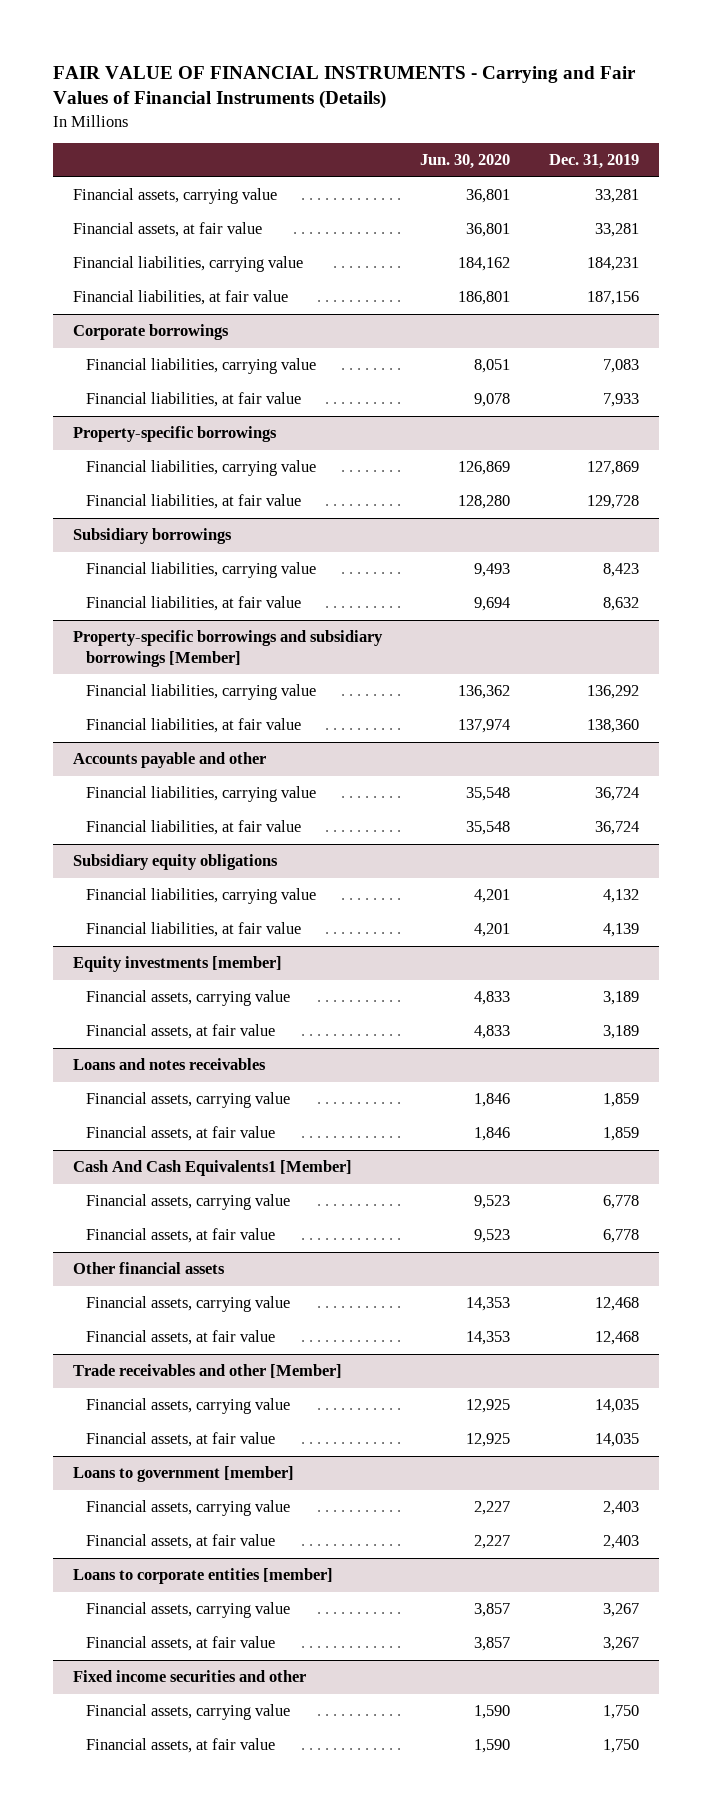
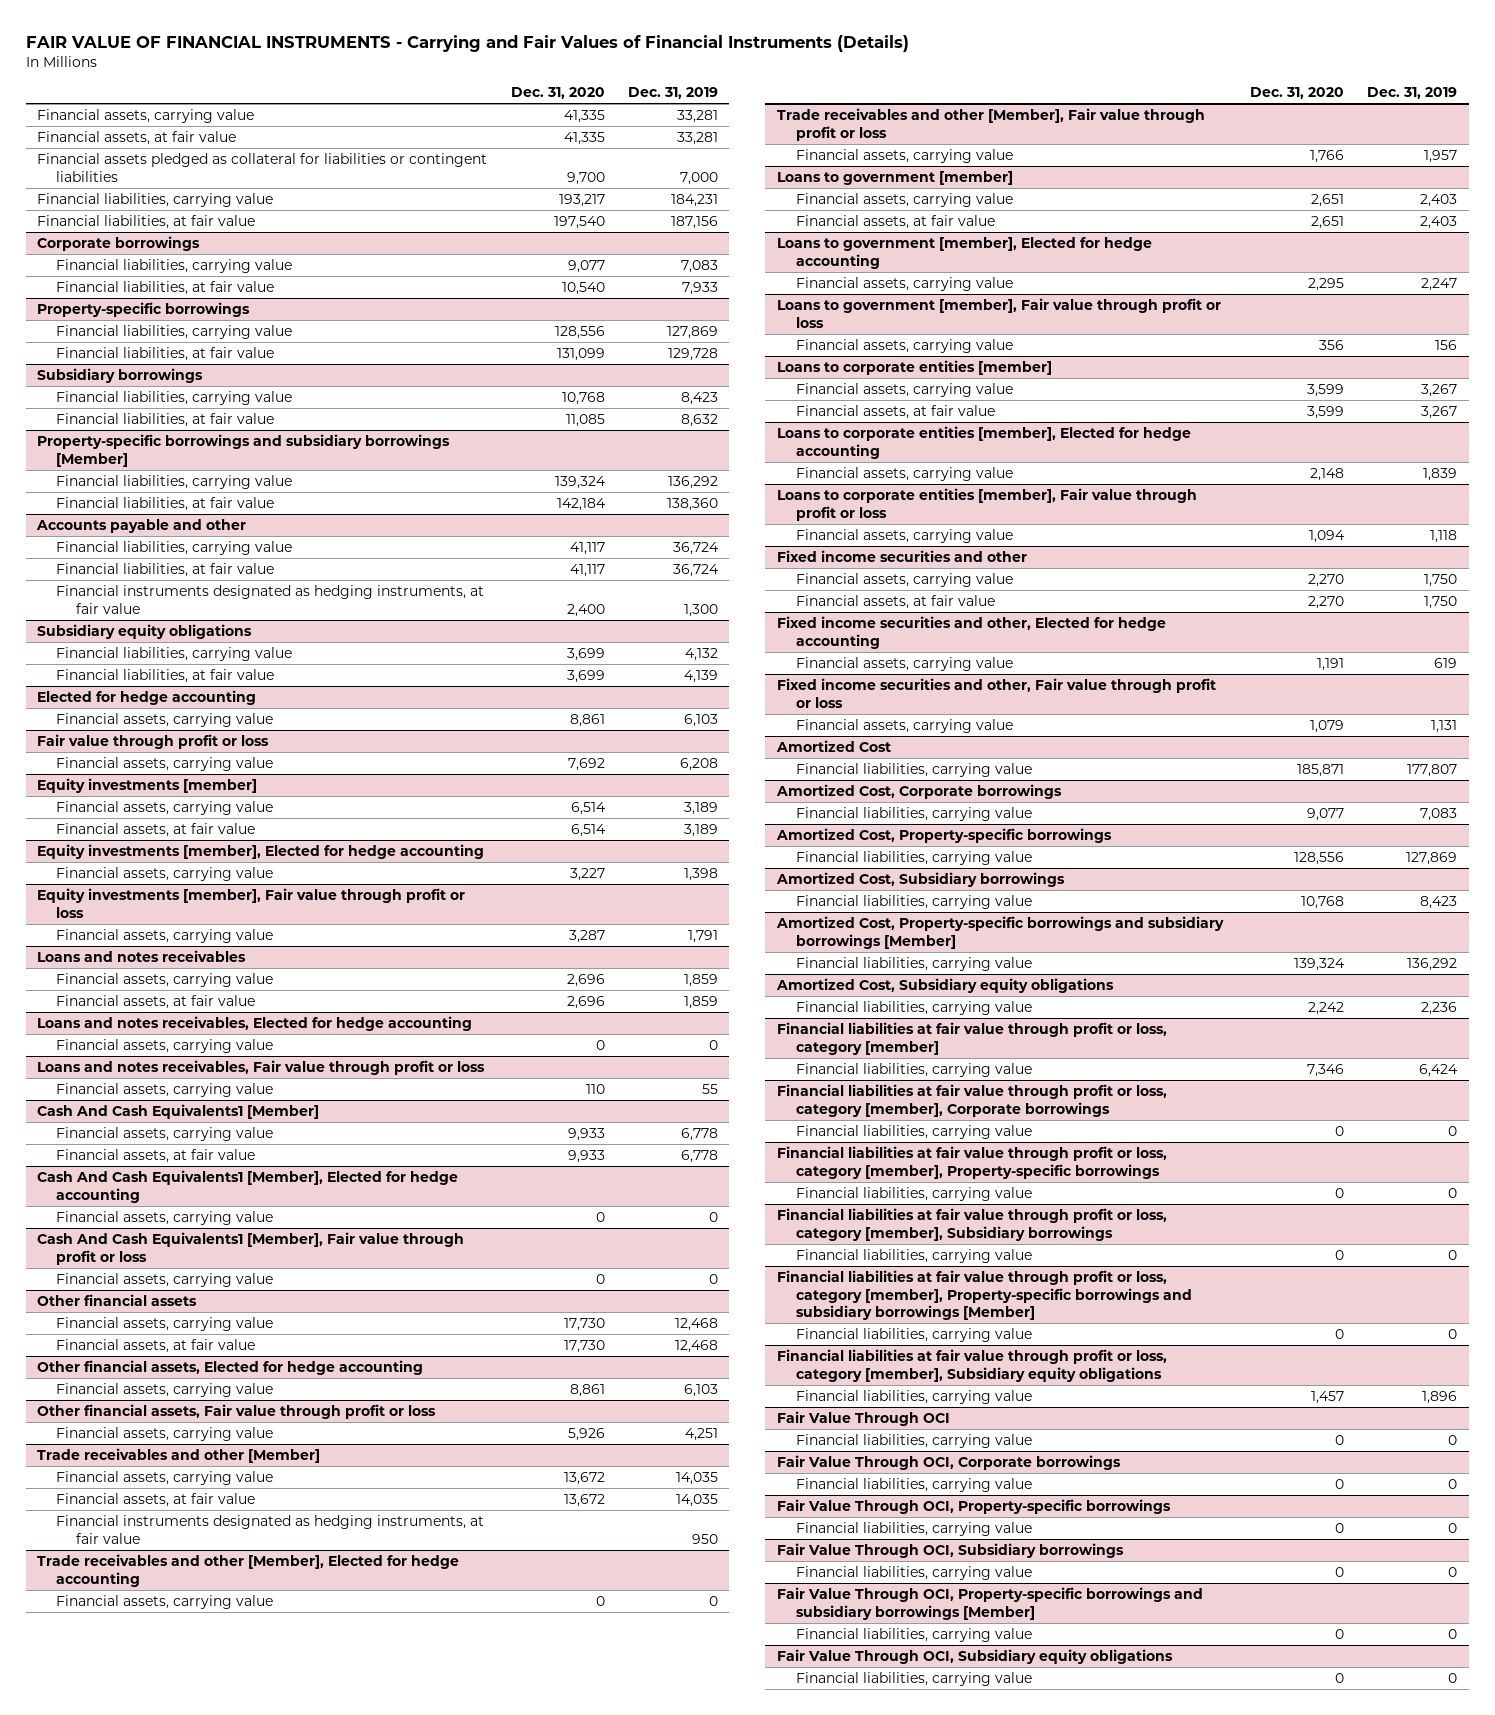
- | Jun. 30, 2020 | Dec. 31, 2019
+ | Dec. 31, 2020 | Dec. 31, 2019
+ Financial assets pledged as collateral for liabilities or contingent liabilities | 9,700 | 7,000
@ Accounts payable and other
+ Financial instruments designated as hedging instruments, at fair value | 2,400 | 1,300
+ Elected for hedge accounting
+ Financial assets, carrying value | 8,861 | 6,103
+ Fair value through profit or loss
+ Financial assets, carrying value | 7,692 | 6,208
+ Equity investments [member], Elected for hedge accounting
+ Financial assets, carrying value | 3,227 | 1,398
+ Equity investments [member], Fair value through profit or loss
+ Financial assets, carrying value | 3,287 | 1,791
+ Loans and notes receivables, Elected for hedge accounting
+ Financial assets, carrying value | 0 | 0
+ Loans and notes receivables, Fair value through profit or loss
+ Financial assets, carrying value | 110 | 55
+ Cash And Cash Equivalents1 [Member], Elected for hedge accounting
+ Financial assets, carrying value | 0 | 0
+ Cash And Cash Equivalents1 [Member], Fair value through profit or loss
+ Financial assets, carrying value | 0 | 0
+ Other financial assets, Elected for hedge accounting
+ Financial assets, carrying value | 8,861 | 6,103
+ Other financial assets, Fair value through profit or loss
+ Financial assets, carrying value | 5,926 | 4,251
@ Trade receivables and other [Member]
+ Financial instruments designated as hedging instruments, at fair value | | 950
+ Trade receivables and other [Member], Elected for hedge accounting
+ Financial assets, carrying value | 0 | 0
+ Trade receivables and other [Member], Fair value through profit or loss
+ Financial assets, carrying value | 1,766 | 1,957
+ Loans to government [member], Elected for hedge accounting
+ Financial assets, carrying value | 2,295 | 2,247
+ Loans to government [member], Fair value through profit or loss
+ Financial assets, carrying value | 356 | 156
+ Loans to corporate entities [member], Elected for hedge accounting
+ Financial assets, carrying value | 2,148 | 1,839
+ Loans to corporate entities [member], Fair value through profit or loss
+ Financial assets, carrying value | 1,094 | 1,118
+ Fixed income securities and other, Elected for hedge accounting
+ Financial assets, carrying value | 1,191 | 619
+ Fixed income securities and other, Fair value through profit or loss
+ Financial assets, carrying value | 1,079 | 1,131
+ Amortized Cost
+ Financial liabilities, carrying value | 185,871 | 177,807
+ Amortized Cost, Corporate borrowings
+ Financial liabilities, carrying value | 9,077 | 7,083
+ Amortized Cost, Property-specific borrowings
+ Financial liabilities, carrying value | 128,556 | 127,869
+ Amortized Cost, Subsidiary borrowings
+ Financial liabilities, carrying value | 10,768 | 8,423
+ Amortized Cost, Property-specific borrowings and subsidiary borrowings [Member]
+ Financial liabilities, carrying value | 139,324 | 136,292
+ Amortized Cost, Subsidiary equity obligations
+ Financial liabilities, carrying value | 2,242 | 2,236
+ Financial liabilities at fair value through profit or loss, category [member]
+ Financial liabilities, carrying value | 7,346 | 6,424
+ Financial liabilities at fair value through profit or loss, category [member], Corporate borrowings
+ Financial liabilities, carrying value | 0 | 0
+ Financial liabilities at fair value through profit or loss, category [member], Property-specific borrowings
+ Financial liabilities, carrying value | 0 | 0
+ Financial liabilities at fair value through profit or loss, category [member], Subsidiary borrowings
+ Financial liabilities, carrying value | 0 | 0
+ Financial liabilities at fair value through profit or loss, category [member], Property-specific borrowings and subsidiary borrowings [Member]
+ Financial liabilities, carrying value | 0 | 0
+ Financial liabilities at fair value through profit or loss, category [member], Subsidiary equity obligations
+ Financial liabilities, carrying value | 1,457 | 1,896
+ Fair Value Through OCI
+ Financial liabilities, carrying value | 0 | 0
+ Fair Value Through OCI, Corporate borrowings
+ Financial liabilities, carrying value | 0 | 0
+ Fair Value Through OCI, Property-specific borrowings
+ Financial liabilities, carrying value | 0 | 0
+ Fair Value Through OCI, Subsidiary borrowings
+ Financial liabilities, carrying value | 0 | 0
+ Fair Value Through OCI, Property-specific borrowings and subsidiary borrowings [Member]
+ Financial liabilities, carrying value | 0 | 0
+ Fair Value Through OCI, Subsidiary equity obligations
+ Financial liabilities, carrying value | 0 | 0

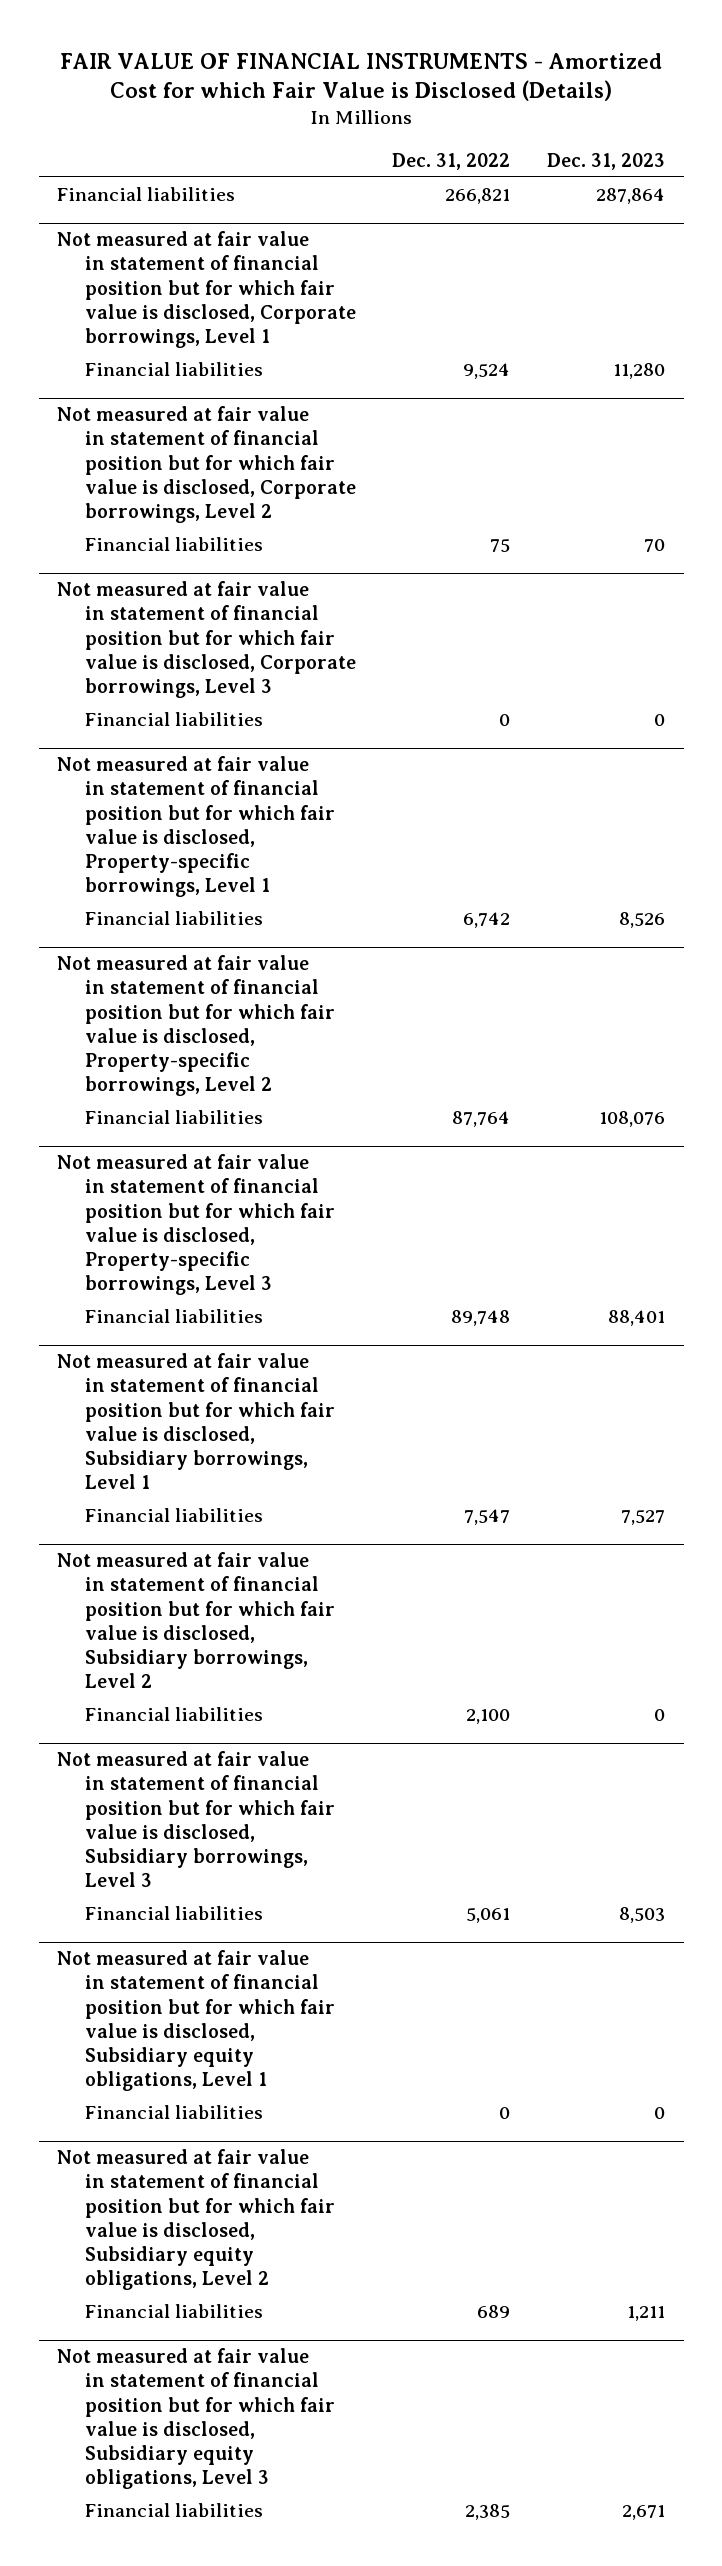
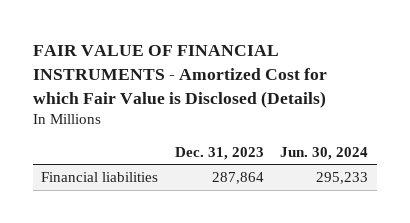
- | Dec. 31, 2022 | Dec. 31, 2023
+ | Dec. 31, 2023 | Jun. 30, 2024
- Not measured at fair value in statement of financial position but for which fair value is disclosed, Corporate borrowings, Level 1
- Financial liabilities | 9,524 | 11,280
- Not measured at fair value in statement of financial position but for which fair value is disclosed, Corporate borrowings, Level 2
- Financial liabilities | 75 | 70
- Not measured at fair value in statement of financial position but for which fair value is disclosed, Corporate borrowings, Level 3
- Financial liabilities | 0 | 0
- Not measured at fair value in statement of financial position but for which fair value is disclosed, Property-specific borrowings, Level 1
- Financial liabilities | 6,742 | 8,526
- Not measured at fair value in statement of financial position but for which fair value is disclosed, Property-specific borrowings, Level 2
- Financial liabilities | 87,764 | 108,076
- Not measured at fair value in statement of financial position but for which fair value is disclosed, Property-specific borrowings, Level 3
- Financial liabilities | 89,748 | 88,401
- Not measured at fair value in statement of financial position but for which fair value is disclosed, Subsidiary borrowings, Level 1
- Financial liabilities | 7,547 | 7,527
- Not measured at fair value in statement of financial position but for which fair value is disclosed, Subsidiary borrowings, Level 2
- Financial liabilities | 2,100 | 0
- Not measured at fair value in statement of financial position but for which fair value is disclosed, Subsidiary borrowings, Level 3
- Financial liabilities | 5,061 | 8,503
- Not measured at fair value in statement of financial position but for which fair value is disclosed, Subsidiary equity obligations, Level 1
- Financial liabilities | 0 | 0
- Not measured at fair value in statement of financial position but for which fair value is disclosed, Subsidiary equity obligations, Level 2
- Financial liabilities | 689 | 1,211
- Not measured at fair value in statement of financial position but for which fair value is disclosed, Subsidiary equity obligations, Level 3
- Financial liabilities | 2,385 | 2,671

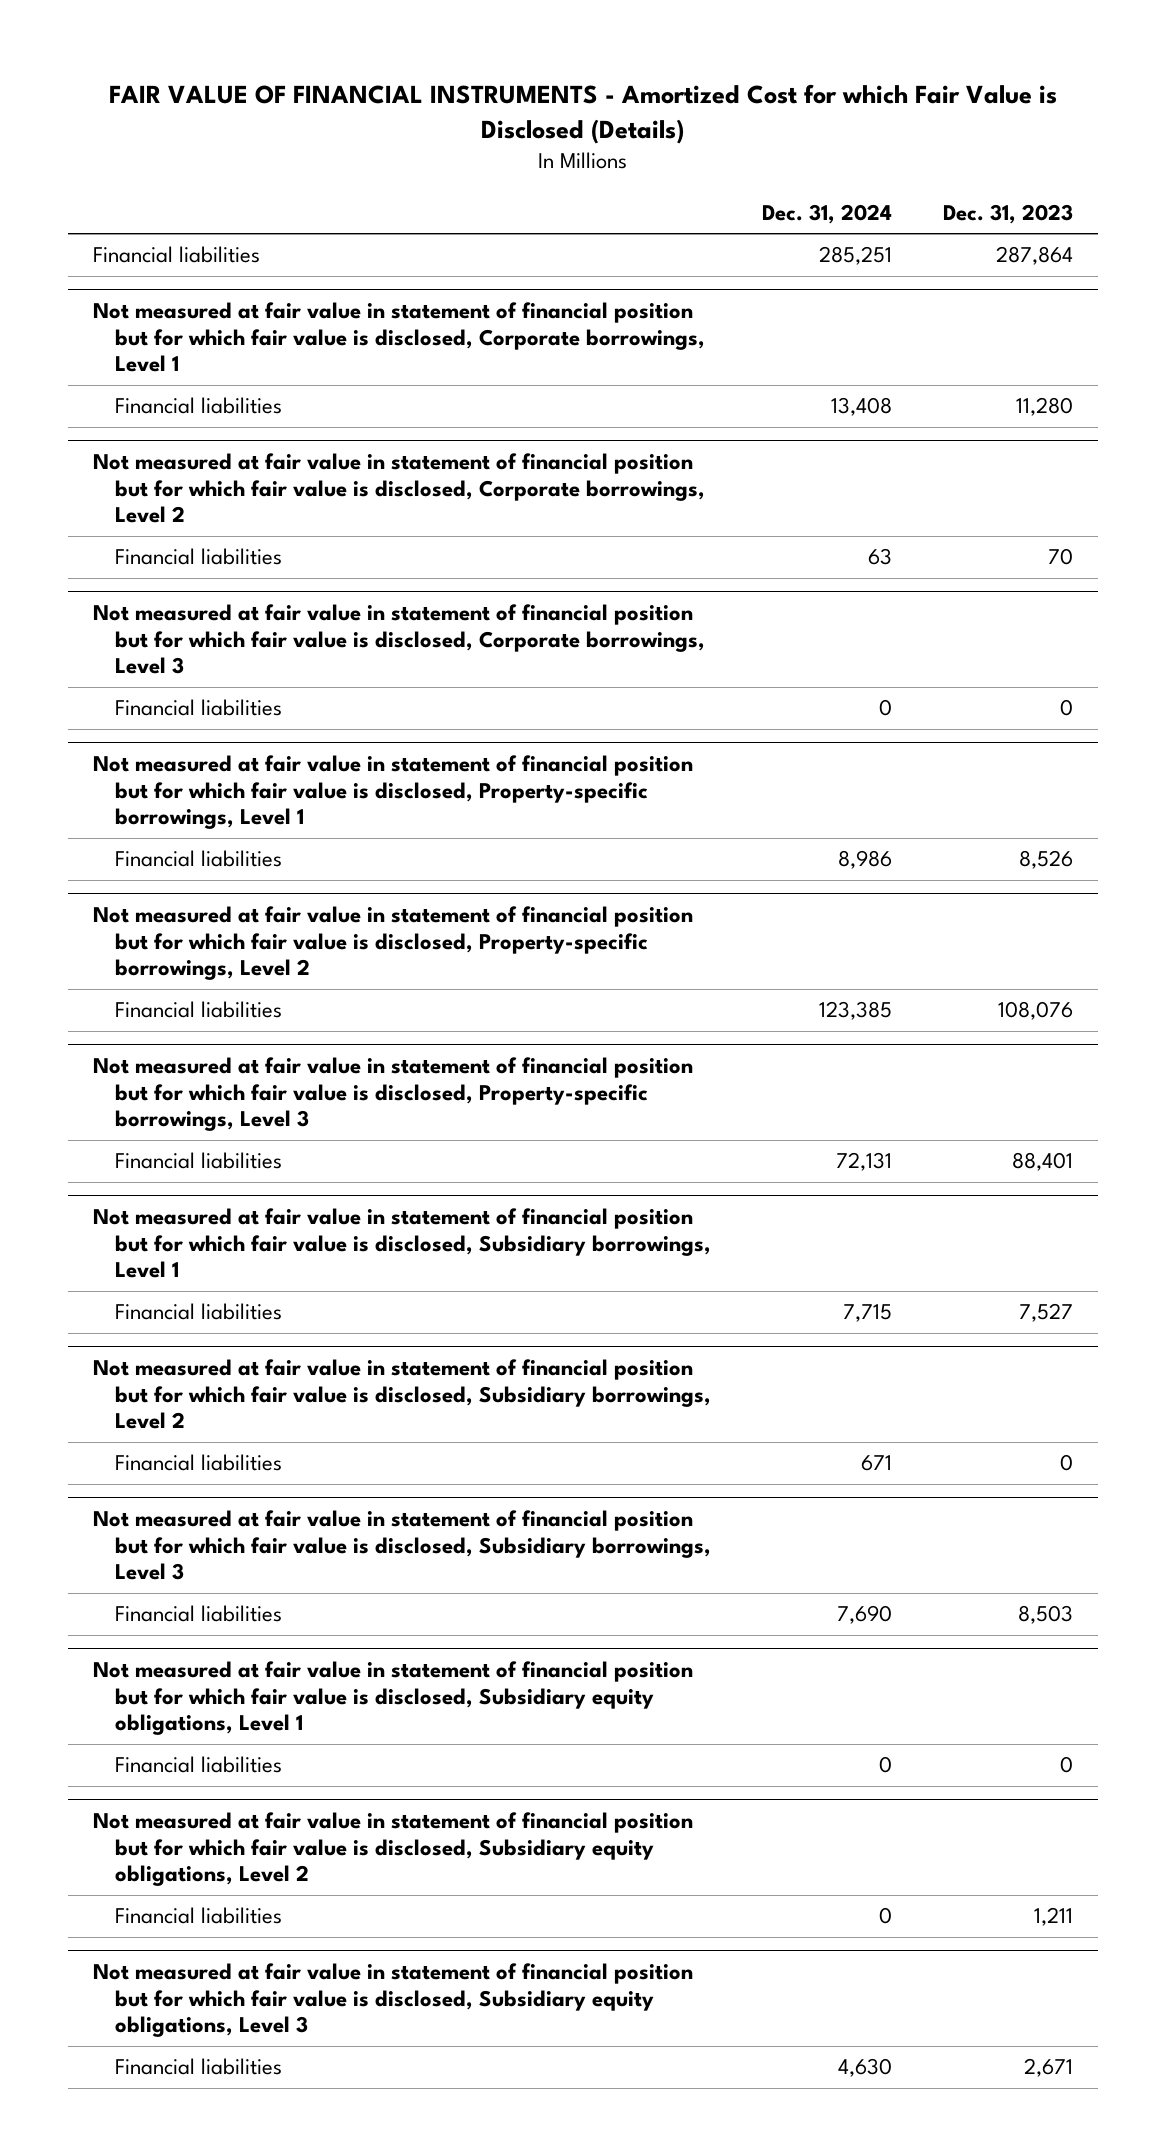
- | Dec. 31, 2023 | Jun. 30, 2024
+ | Dec. 31, 2024 | Dec. 31, 2023
+ Not measured at fair value in statement of financial position but for which fair value is disclosed, Corporate borrowings, Level 1
+ Financial liabilities | 13,408 | 11,280
+ Not measured at fair value in statement of financial position but for which fair value is disclosed, Corporate borrowings, Level 2
+ Financial liabilities | 63 | 70
+ Not measured at fair value in statement of financial position but for which fair value is disclosed, Corporate borrowings, Level 3
+ Financial liabilities | 0 | 0
+ Not measured at fair value in statement of financial position but for which fair value is disclosed, Property-specific borrowings, Level 1
+ Financial liabilities | 8,986 | 8,526
+ Not measured at fair value in statement of financial position but for which fair value is disclosed, Property-specific borrowings, Level 2
+ Financial liabilities | 123,385 | 108,076
+ Not measured at fair value in statement of financial position but for which fair value is disclosed, Property-specific borrowings, Level 3
+ Financial liabilities | 72,131 | 88,401
+ Not measured at fair value in statement of financial position but for which fair value is disclosed, Subsidiary borrowings, Level 1
+ Financial liabilities | 7,715 | 7,527
+ Not measured at fair value in statement of financial position but for which fair value is disclosed, Subsidiary borrowings, Level 2
+ Financial liabilities | 671 | 0
+ Not measured at fair value in statement of financial position but for which fair value is disclosed, Subsidiary borrowings, Level 3
+ Financial liabilities | 7,690 | 8,503
+ Not measured at fair value in statement of financial position but for which fair value is disclosed, Subsidiary equity obligations, Level 1
+ Financial liabilities | 0 | 0
+ Not measured at fair value in statement of financial position but for which fair value is disclosed, Subsidiary equity obligations, Level 2
+ Financial liabilities | 0 | 1,211
+ Not measured at fair value in statement of financial position but for which fair value is disclosed, Subsidiary equity obligations, Level 3
+ Financial liabilities | 4,630 | 2,671

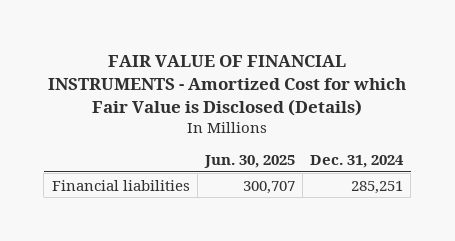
- | Dec. 31, 2024 | Dec. 31, 2023
+ | Jun. 30, 2025 | Dec. 31, 2024
- Not measured at fair value in statement of financial position but for which fair value is disclosed, Corporate borrowings, Level 1
- Financial liabilities | 13,408 | 11,280
- Not measured at fair value in statement of financial position but for which fair value is disclosed, Corporate borrowings, Level 2
- Financial liabilities | 63 | 70
- Not measured at fair value in statement of financial position but for which fair value is disclosed, Corporate borrowings, Level 3
- Financial liabilities | 0 | 0
- Not measured at fair value in statement of financial position but for which fair value is disclosed, Property-specific borrowings, Level 1
- Financial liabilities | 8,986 | 8,526
- Not measured at fair value in statement of financial position but for which fair value is disclosed, Property-specific borrowings, Level 2
- Financial liabilities | 123,385 | 108,076
- Not measured at fair value in statement of financial position but for which fair value is disclosed, Property-specific borrowings, Level 3
- Financial liabilities | 72,131 | 88,401
- Not measured at fair value in statement of financial position but for which fair value is disclosed, Subsidiary borrowings, Level 1
- Financial liabilities | 7,715 | 7,527
- Not measured at fair value in statement of financial position but for which fair value is disclosed, Subsidiary borrowings, Level 2
- Financial liabilities | 671 | 0
- Not measured at fair value in statement of financial position but for which fair value is disclosed, Subsidiary borrowings, Level 3
- Financial liabilities | 7,690 | 8,503
- Not measured at fair value in statement of financial position but for which fair value is disclosed, Subsidiary equity obligations, Level 1
- Financial liabilities | 0 | 0
- Not measured at fair value in statement of financial position but for which fair value is disclosed, Subsidiary equity obligations, Level 2
- Financial liabilities | 0 | 1,211
- Not measured at fair value in statement of financial position but for which fair value is disclosed, Subsidiary equity obligations, Level 3
- Financial liabilities | 4,630 | 2,671

